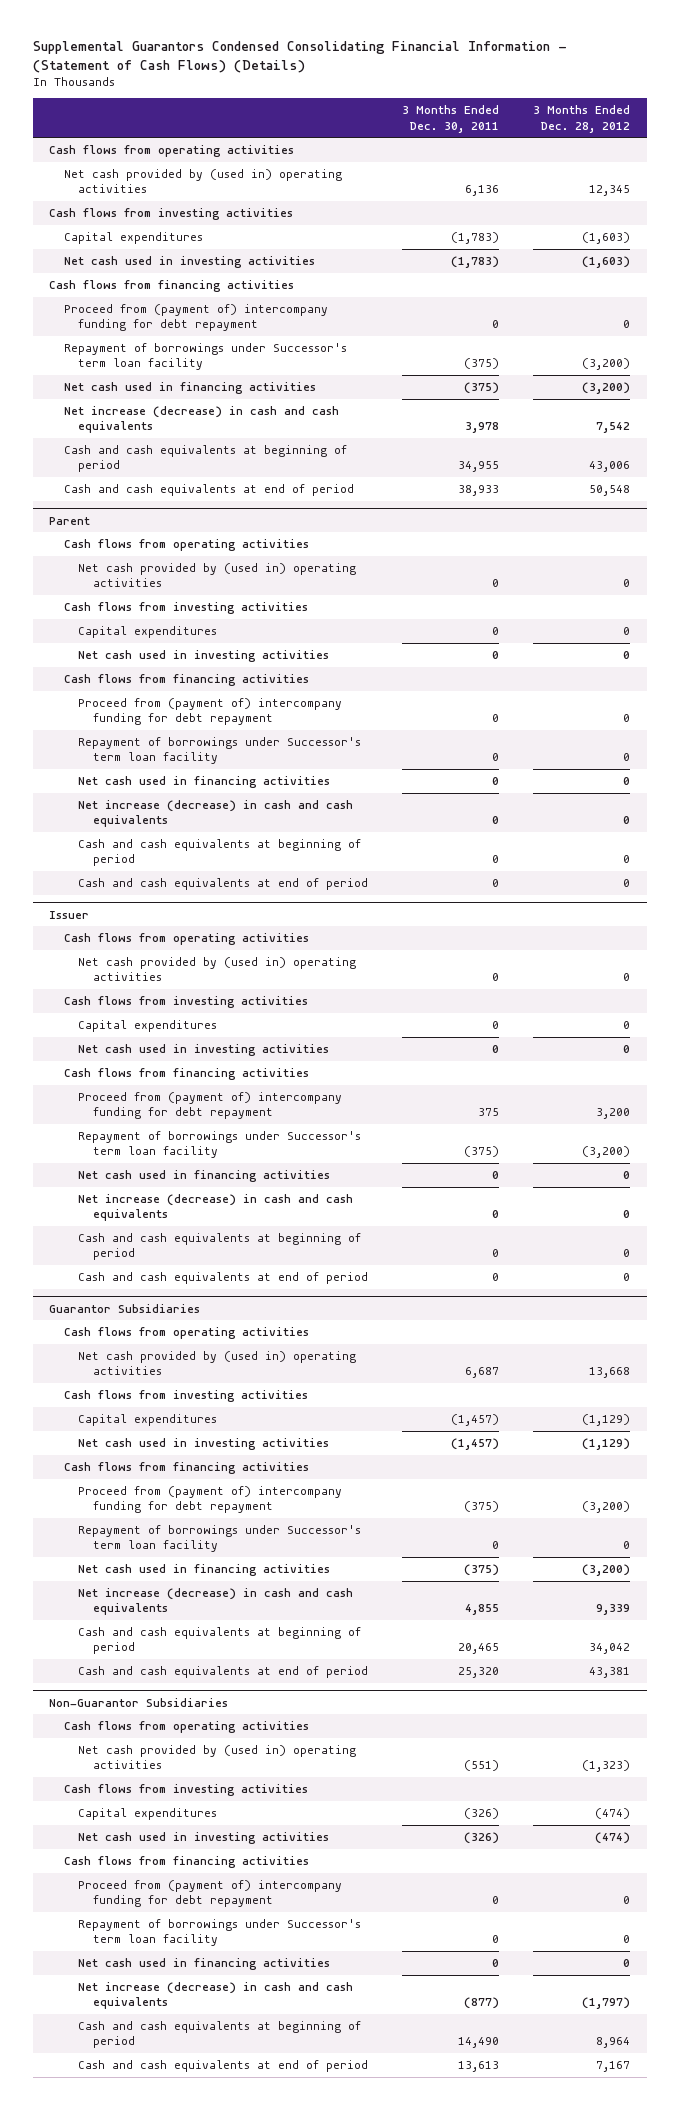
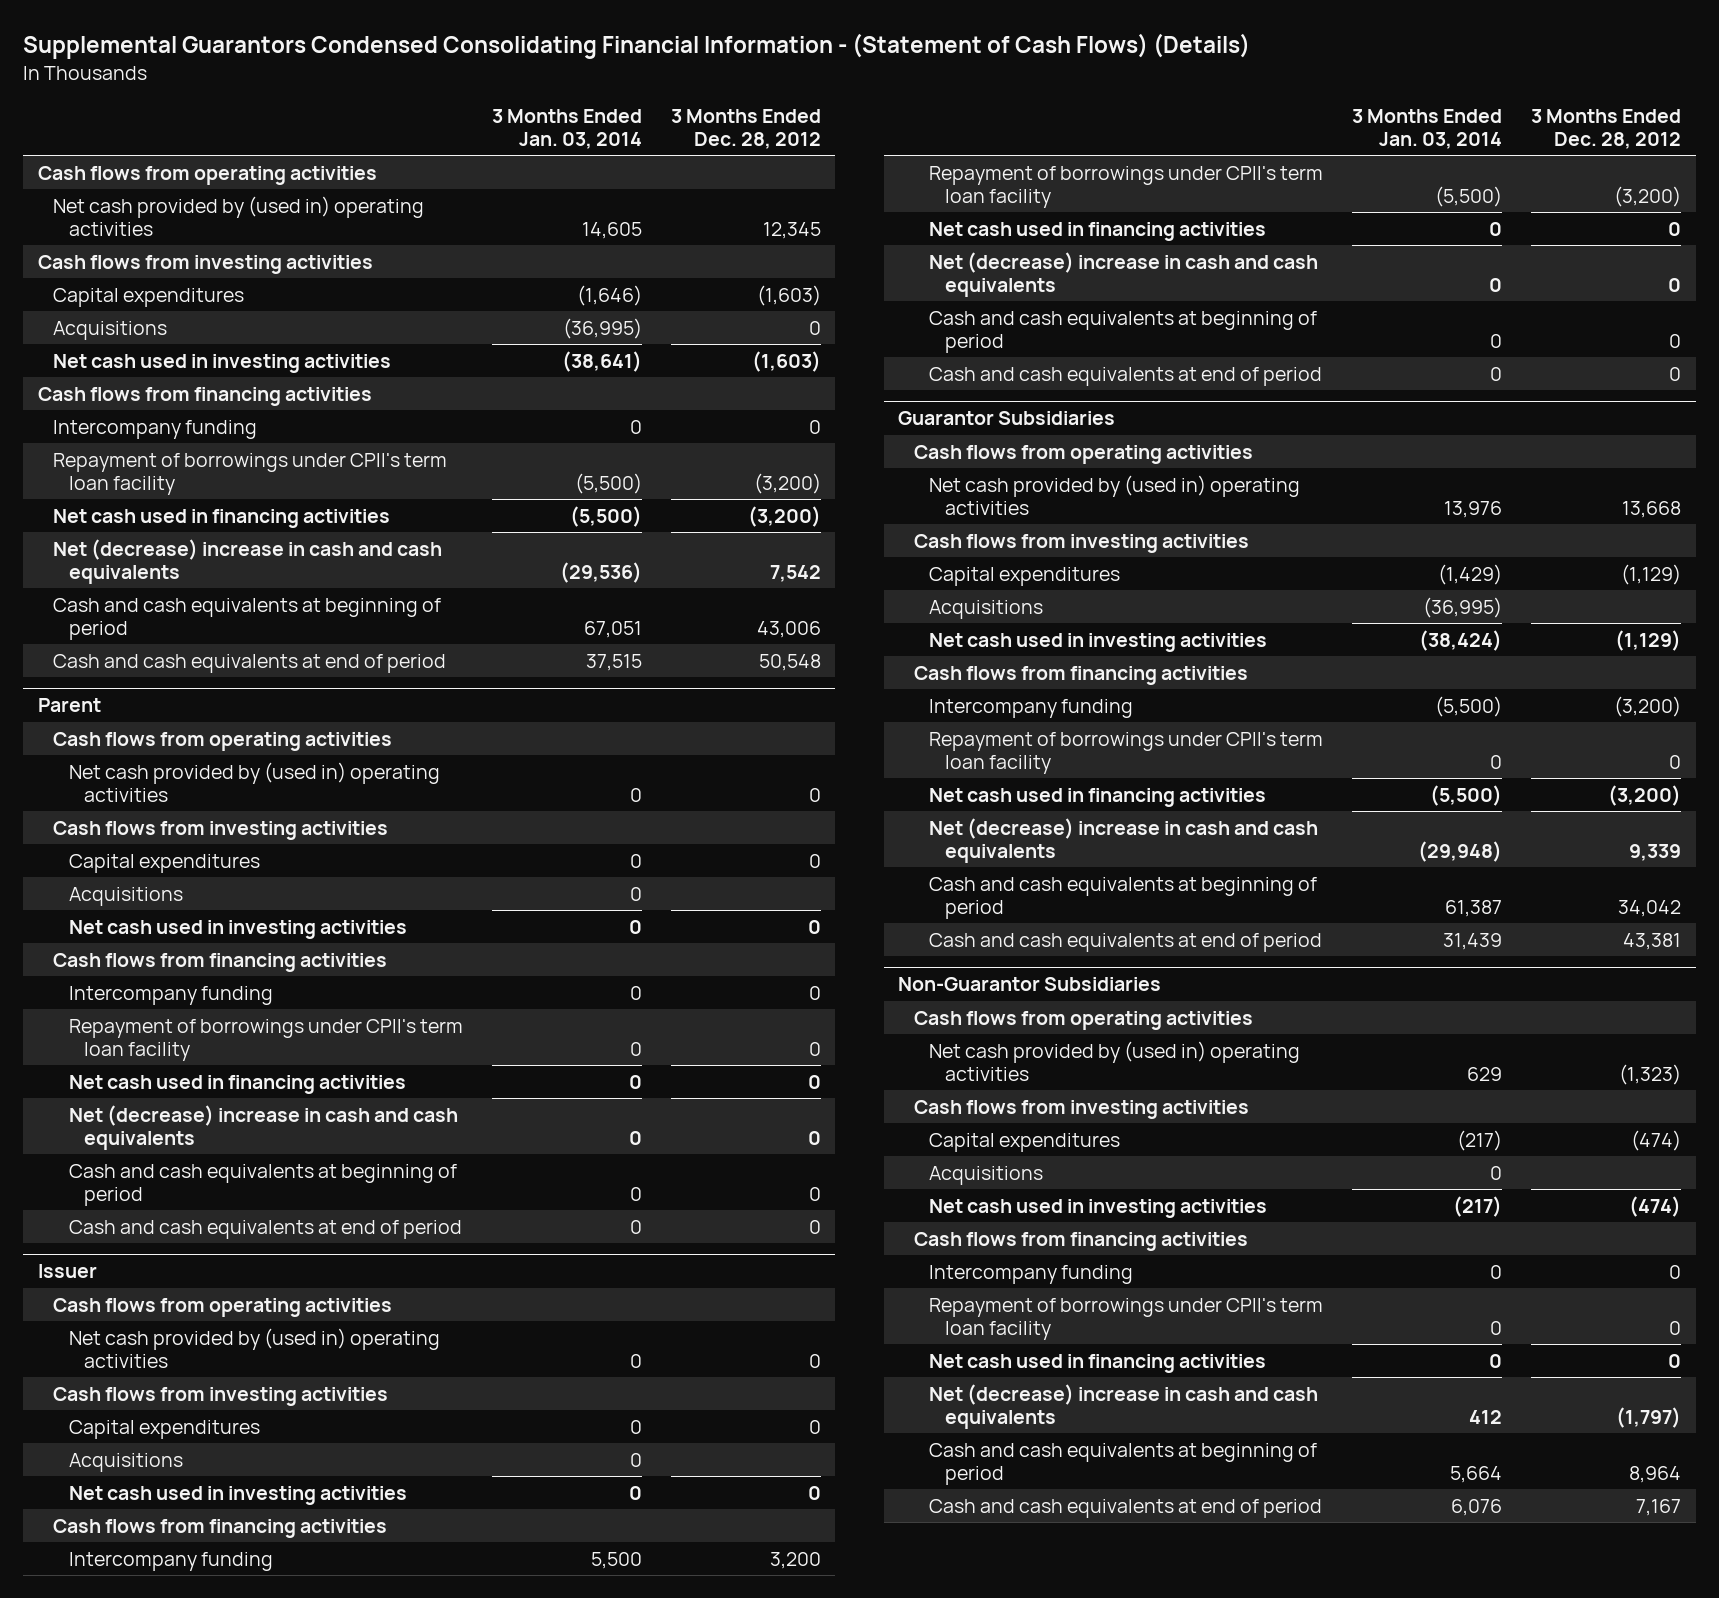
- | 3 Months Ended Dec. 30, 2011 | 3 Months Ended Dec. 28, 2012
+ | 3 Months Ended Jan. 03, 2014 | 3 Months Ended Dec. 28, 2012
+ Acquisitions | (36,995) | 0
- Proceed from (payment of) intercompany funding for debt repayment | 0 | 0
- Repayment of borrowings under Successor's term loan facility | (375) | (3,200)
+ Intercompany funding | 0 | 0
+ Repayment of borrowings under CPII's term loan facility | (5,500) | (3,200)
- Net increase (decrease) in cash and cash equivalents | 3,978 | 7,542
+ Net (decrease) increase in cash and cash equivalents | (29,536) | 7,542
@ Parent
+ Acquisitions | 0 |
- Proceed from (payment of) intercompany funding for debt repayment | 0 | 0
- Repayment of borrowings under Successor's term loan facility | 0 | 0
+ Intercompany funding | 0 | 0
+ Repayment of borrowings under CPII's term loan facility | 0 | 0
- Net increase (decrease) in cash and cash equivalents | 0 | 0
+ Net (decrease) increase in cash and cash equivalents | 0 | 0
@ Issuer
+ Acquisitions | 0 |
- Proceed from (payment of) intercompany funding for debt repayment | 375 | 3,200
- Repayment of borrowings under Successor's term loan facility | (375) | (3,200)
+ Intercompany funding | 5,500 | 3,200
+ Repayment of borrowings under CPII's term loan facility | (5,500) | (3,200)
- Net increase (decrease) in cash and cash equivalents | 0 | 0
+ Net (decrease) increase in cash and cash equivalents | 0 | 0
@ Guarantor Subsidiaries
+ Acquisitions | (36,995) |
- Proceed from (payment of) intercompany funding for debt repayment | (375) | (3,200)
- Repayment of borrowings under Successor's term loan facility | 0 | 0
+ Intercompany funding | (5,500) | (3,200)
+ Repayment of borrowings under CPII's term loan facility | 0 | 0
- Net increase (decrease) in cash and cash equivalents | 4,855 | 9,339
+ Net (decrease) increase in cash and cash equivalents | (29,948) | 9,339
@ Non-Guarantor Subsidiaries
+ Acquisitions | 0 |
- Proceed from (payment of) intercompany funding for debt repayment | 0 | 0
- Repayment of borrowings under Successor's term loan facility | 0 | 0
+ Intercompany funding | 0 | 0
+ Repayment of borrowings under CPII's term loan facility | 0 | 0
- Net increase (decrease) in cash and cash equivalents | (877) | (1,797)
+ Net (decrease) increase in cash and cash equivalents | 412 | (1,797)

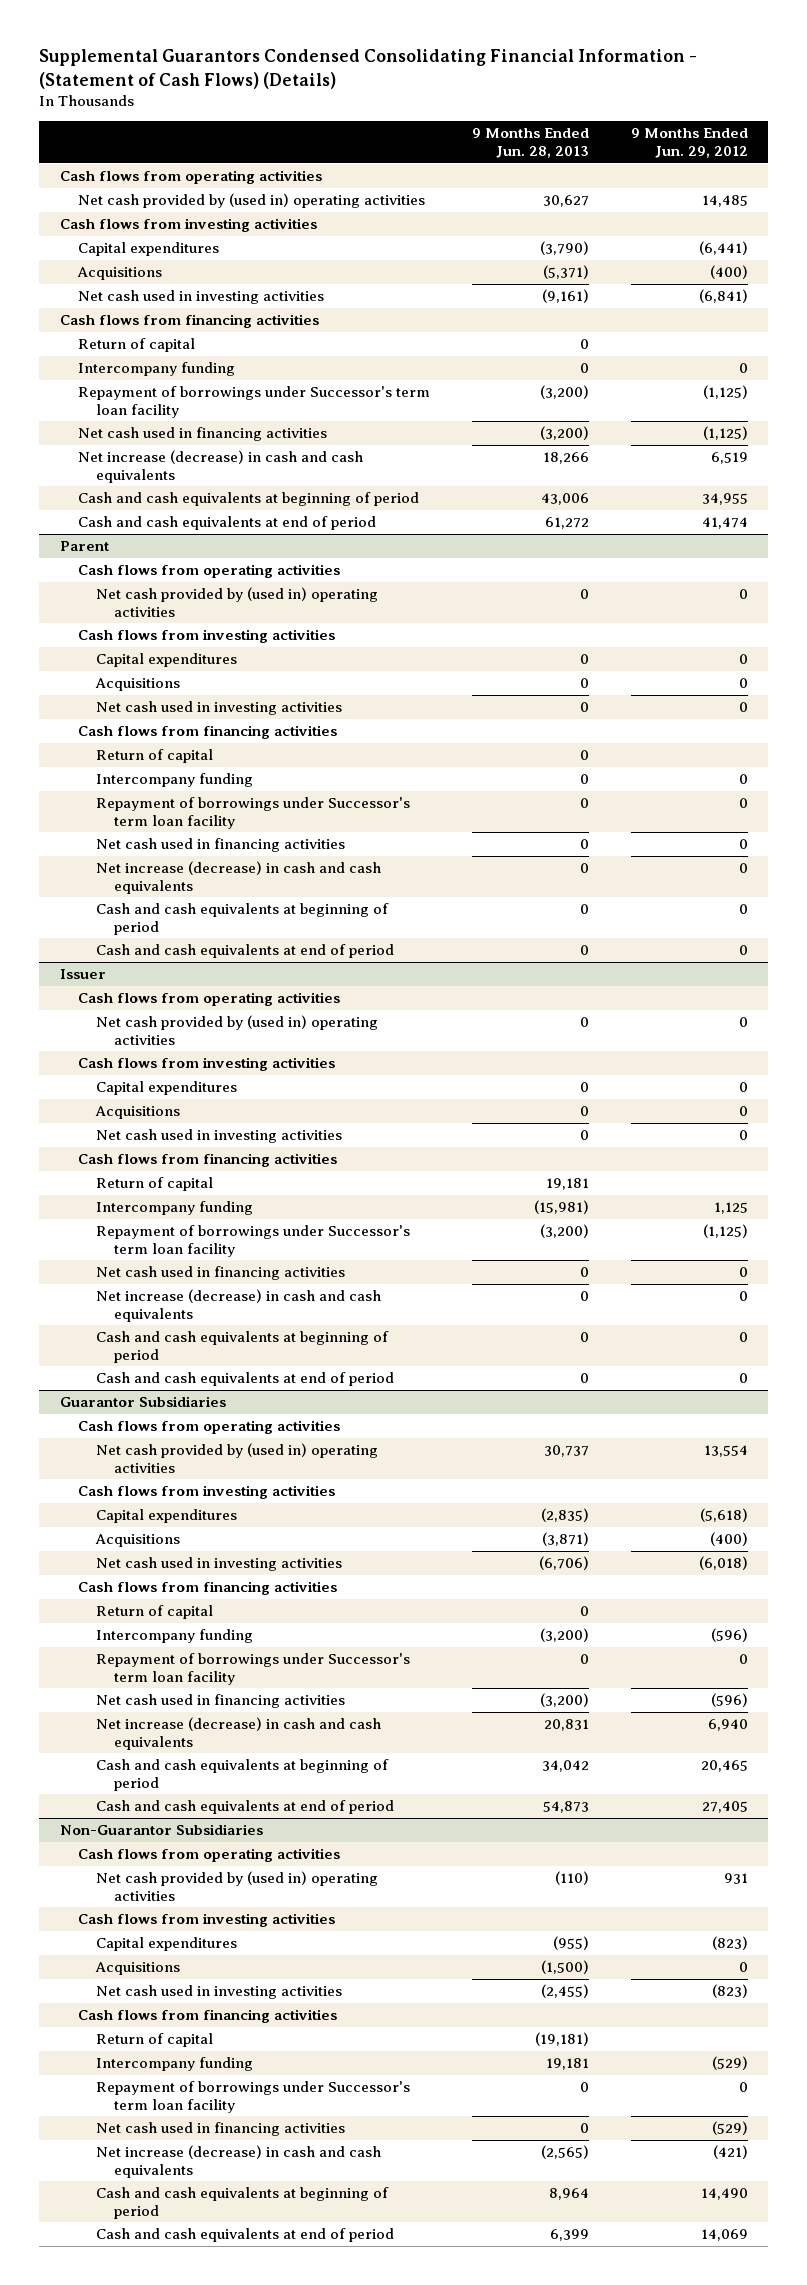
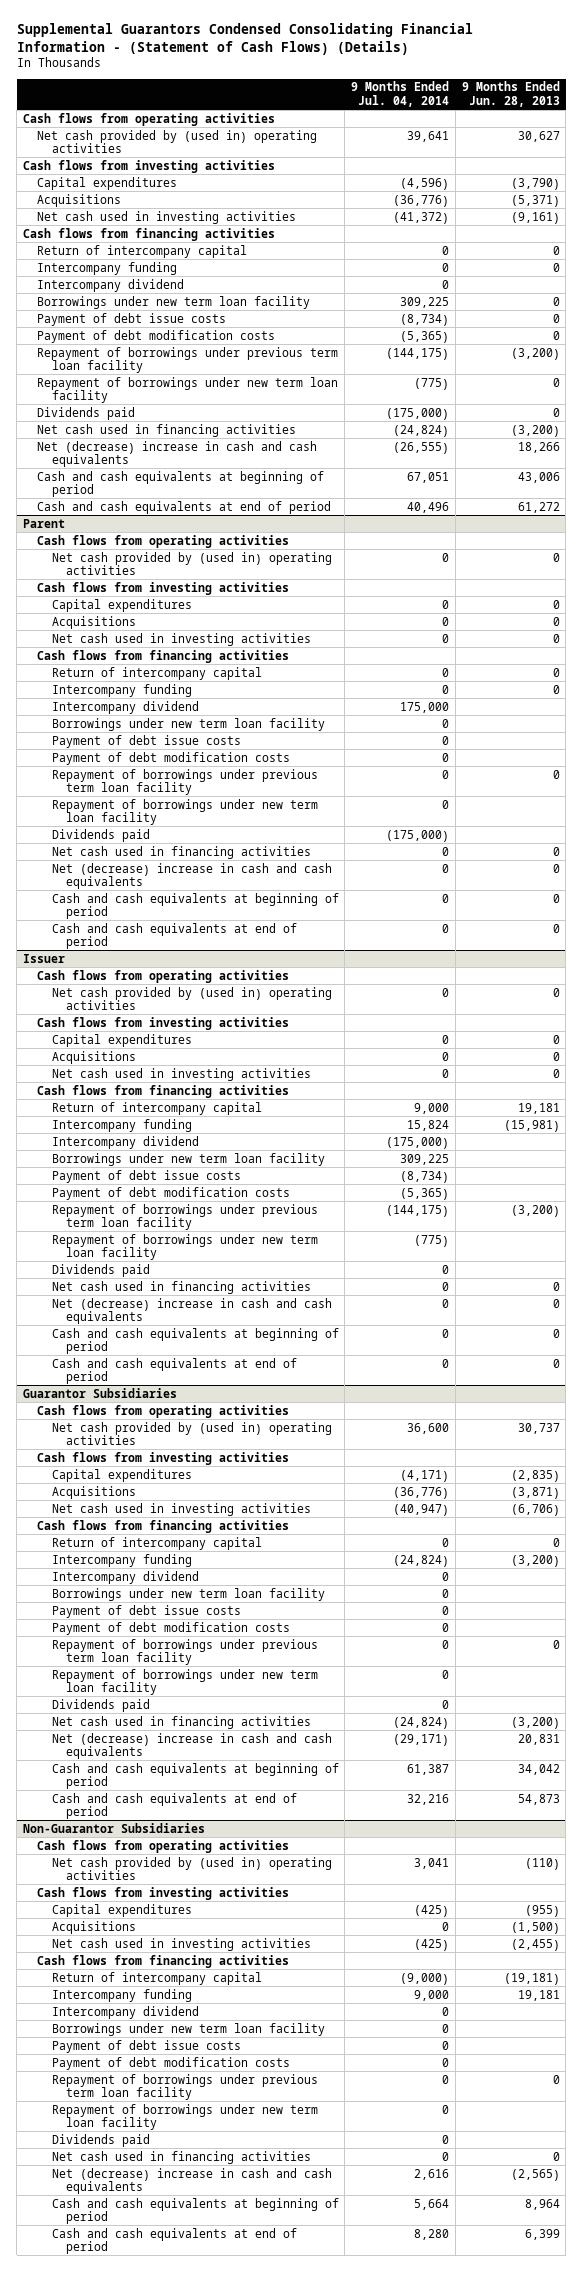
- | 9 Months Ended Jun. 28, 2013 | 9 Months Ended Jun. 29, 2012
+ | 9 Months Ended Jul. 04, 2014 | 9 Months Ended Jun. 28, 2013
- Return of capital | 0 |
+ Return of intercompany capital | 0 | 0
- Repayment of borrowings under Successor's term loan facility | (3,200) | (1,125)
+ Intercompany dividend | 0 |
+ Borrowings under new term loan facility | 309,225 | 0
+ Payment of debt issue costs | (8,734) | 0
+ Payment of debt modification costs | (5,365) | 0
+ Repayment of borrowings under previous term loan facility | (144,175) | (3,200)
+ Repayment of borrowings under new term loan facility | (775) | 0
+ Dividends paid | (175,000) | 0
- Net increase (decrease) in cash and cash equivalents | 18,266 | 6,519
+ Net (decrease) increase in cash and cash equivalents | (26,555) | 18,266
@ Parent
- Return of capital | 0 |
+ Return of intercompany capital | 0 | 0
- Repayment of borrowings under Successor's term loan facility | 0 | 0
+ Intercompany dividend | 175,000 |
+ Borrowings under new term loan facility | 0 |
+ Payment of debt issue costs | 0 |
+ Payment of debt modification costs | 0 |
+ Repayment of borrowings under previous term loan facility | 0 | 0
+ Repayment of borrowings under new term loan facility | 0 |
+ Dividends paid | (175,000) |
- Net increase (decrease) in cash and cash equivalents | 0 | 0
+ Net (decrease) increase in cash and cash equivalents | 0 | 0
@ Issuer
- Return of capital | 19,181 |
+ Return of intercompany capital | 9,000 | 19,181
- Repayment of borrowings under Successor's term loan facility | (3,200) | (1,125)
+ Intercompany dividend | (175,000) |
+ Borrowings under new term loan facility | 309,225 |
+ Payment of debt issue costs | (8,734) |
+ Payment of debt modification costs | (5,365) |
+ Repayment of borrowings under previous term loan facility | (144,175) | (3,200)
+ Repayment of borrowings under new term loan facility | (775) |
+ Dividends paid | 0 |
- Net increase (decrease) in cash and cash equivalents | 0 | 0
+ Net (decrease) increase in cash and cash equivalents | 0 | 0
@ Guarantor Subsidiaries
- Return of capital | 0 |
+ Return of intercompany capital | 0 | 0
- Repayment of borrowings under Successor's term loan facility | 0 | 0
+ Intercompany dividend | 0 |
+ Borrowings under new term loan facility | 0 |
+ Payment of debt issue costs | 0 |
+ Payment of debt modification costs | 0 |
+ Repayment of borrowings under previous term loan facility | 0 | 0
+ Repayment of borrowings under new term loan facility | 0 |
+ Dividends paid | 0 |
- Net increase (decrease) in cash and cash equivalents | 20,831 | 6,940
+ Net (decrease) increase in cash and cash equivalents | (29,171) | 20,831
@ Non-Guarantor Subsidiaries
- Return of capital | (19,181) |
+ Return of intercompany capital | (9,000) | (19,181)
- Repayment of borrowings under Successor's term loan facility | 0 | 0
+ Intercompany dividend | 0 |
+ Borrowings under new term loan facility | 0 |
+ Payment of debt issue costs | 0 |
+ Payment of debt modification costs | 0 |
+ Repayment of borrowings under previous term loan facility | 0 | 0
+ Repayment of borrowings under new term loan facility | 0 |
+ Dividends paid | 0 |
- Net increase (decrease) in cash and cash equivalents | (2,565) | (421)
+ Net (decrease) increase in cash and cash equivalents | 2,616 | (2,565)

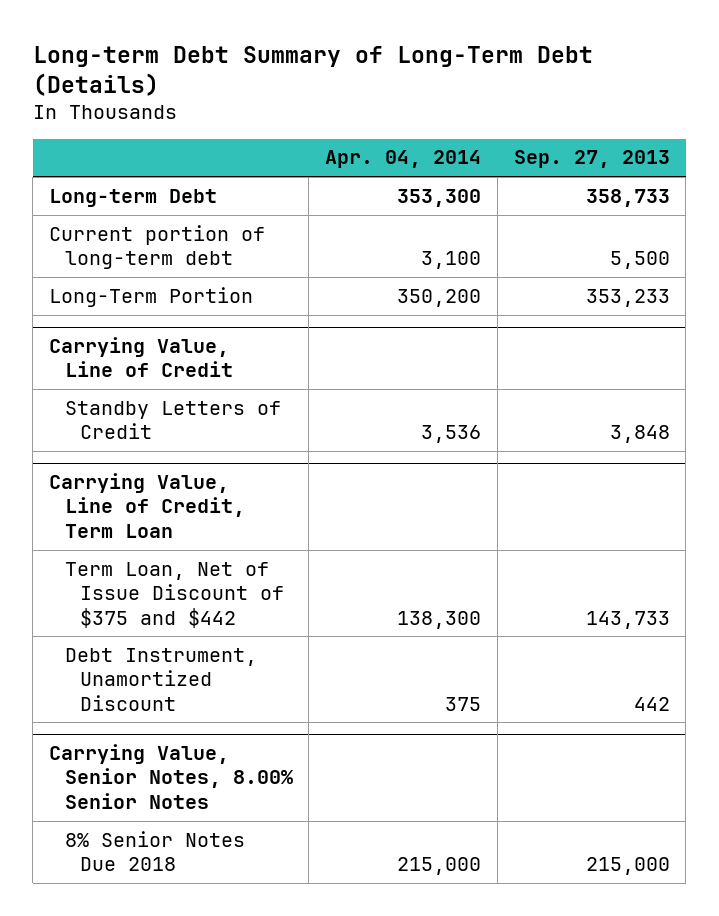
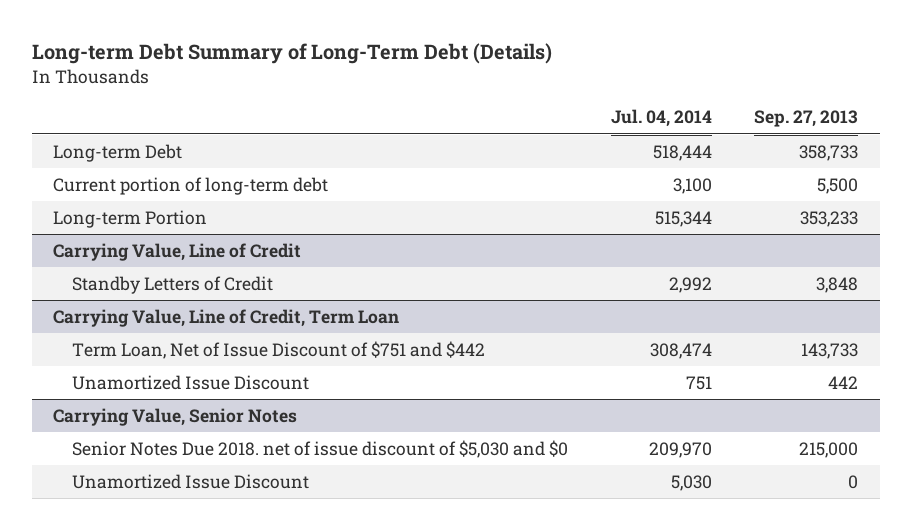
- | Apr. 04, 2014 | Sep. 27, 2013
+ | Jul. 04, 2014 | Sep. 27, 2013
- Long-Term Portion | 350,200 | 353,233
+ Long-term Portion | 515,344 | 353,233
@ Carrying Value, Line of Credit, Term Loan
- Term Loan, Net of Issue Discount of $375 and $442 | 138,300 | 143,733
- Debt Instrument, Unamortized Discount | 375 | 442
- Carrying Value, Senior Notes, 8.00% Senior Notes
- 8% Senior Notes Due 2018 | 215,000 | 215,000
@ Carrying Value, Line of Credit, Term Loan
+ Term Loan, Net of Issue Discount of $751 and $442 | 308,474 | 143,733
+ Unamortized Issue Discount | 751 | 442
+ Carrying Value, Senior Notes
+ Senior Notes Due 2018. net of issue discount of $5,030 and $0 | 209,970 | 215,000
+ Unamortized Issue Discount | 5,030 | 0

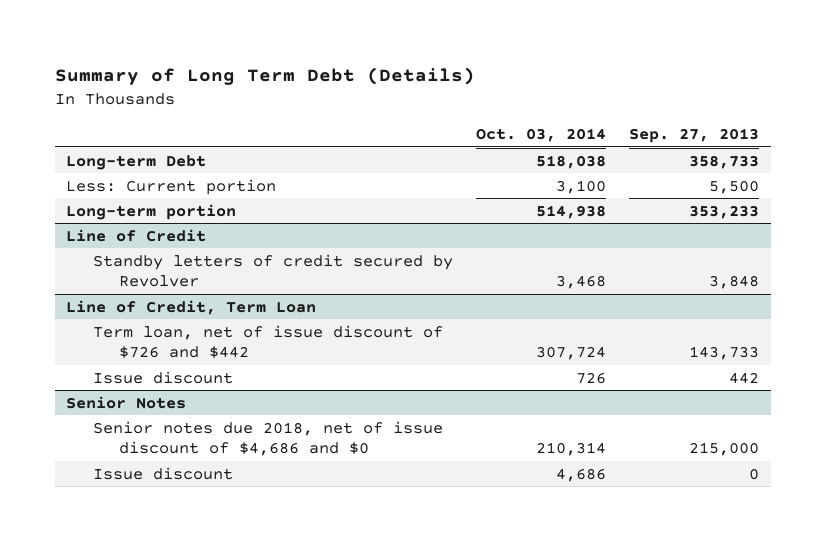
- Long-term Debt Summary of Long-Term Debt (Details)
+ Summary of Long Term Debt (Details)
- | Jul. 04, 2014 | Sep. 27, 2013
+ | Oct. 03, 2014 | Sep. 27, 2013
- Current portion of long-term debt | 3,100 | 5,500
- Long-term Portion | 515,344 | 353,233
- Carrying Value, Line of Credit
- Standby Letters of Credit | 2,992 | 3,848
- Carrying Value, Line of Credit, Term Loan
- Term Loan, Net of Issue Discount of $751 and $442 | 308,474 | 143,733
- Unamortized Issue Discount | 751 | 442
- Carrying Value, Senior Notes
- Senior Notes Due 2018. net of issue discount of $5,030 and $0 | 209,970 | 215,000
- Unamortized Issue Discount | 5,030 | 0
+ Less: Current portion | 3,100 | 5,500
+ Long-term portion | 514,938 | 353,233
+ Line of Credit
+ Standby letters of credit secured by Revolver | 3,468 | 3,848
+ Line of Credit, Term Loan
+ Term loan, net of issue discount of $726 and $442 | 307,724 | 143,733
+ Issue discount | 726 | 442
+ Senior Notes
+ Senior notes due 2018, net of issue discount of $4,686 and $0 | 210,314 | 215,000
+ Issue discount | 4,686 | 0

